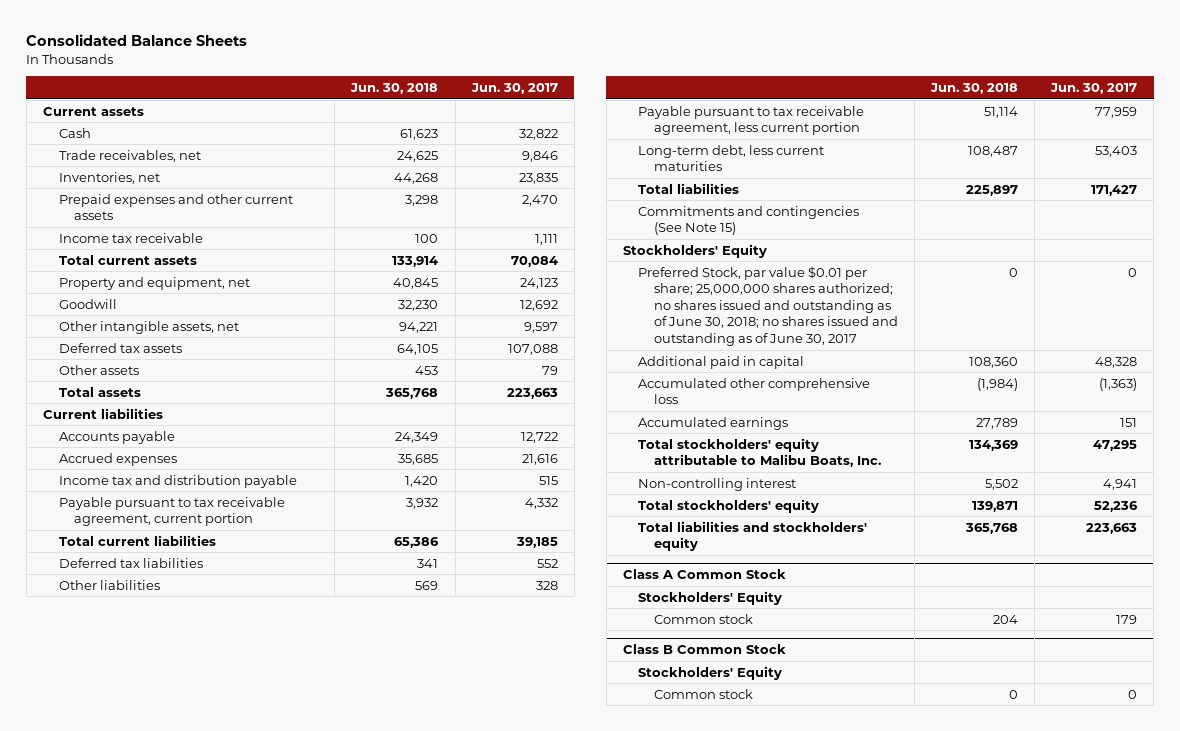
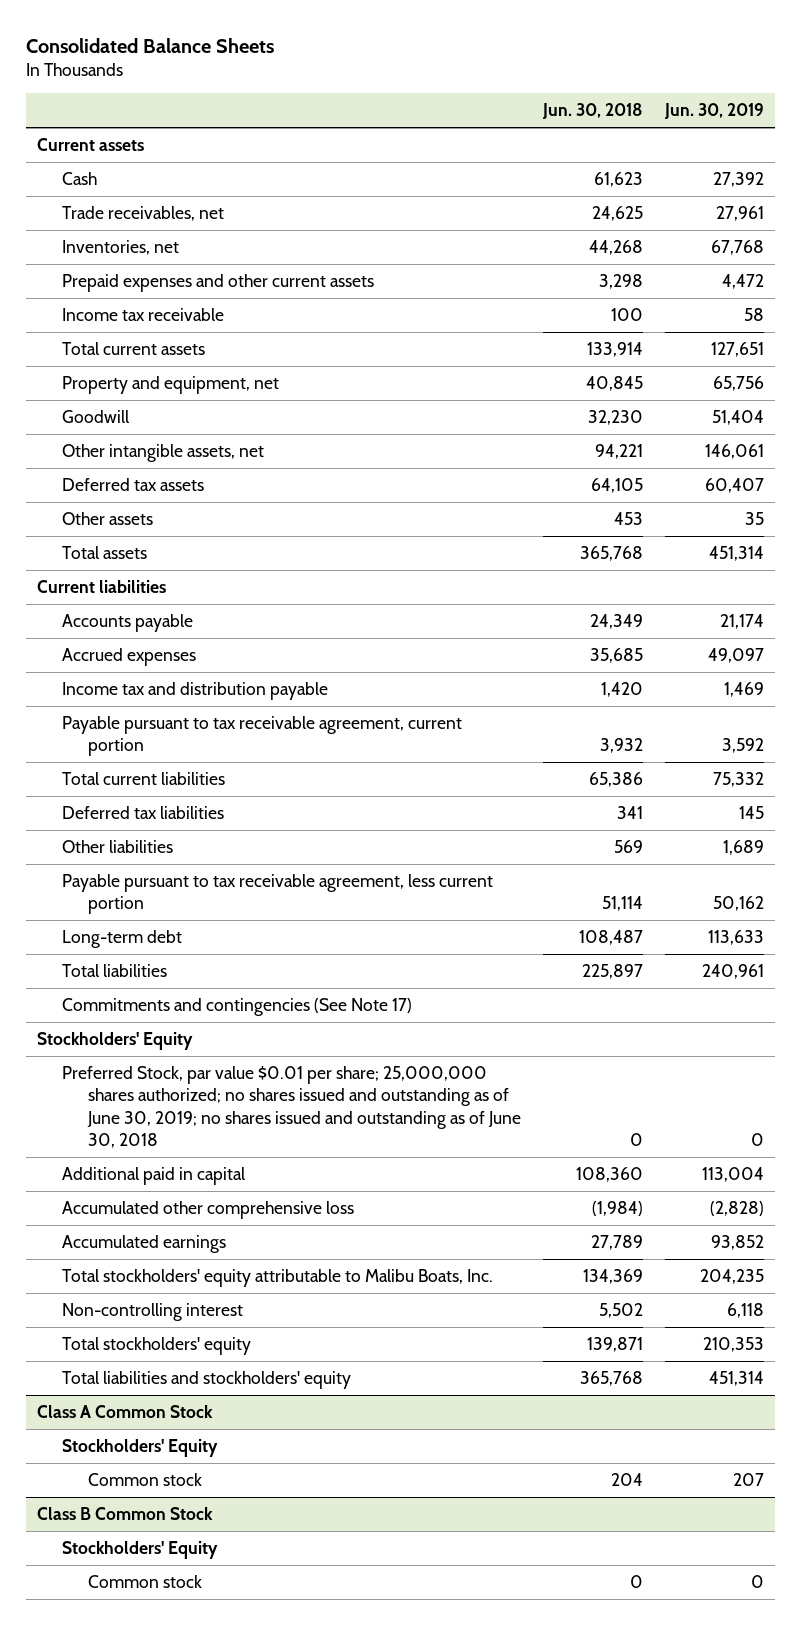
- | Jun. 30, 2018 | Jun. 30, 2017
+ | Jun. 30, 2018 | Jun. 30, 2019
- Long-term debt, less current maturities | 108,487 | 53,403
+ Long-term debt | 108,487 | 113,633
- Commitments and contingencies (See Note 15)
+ Commitments and contingencies (See Note 17)
- Preferred Stock, par value $0.01 per share; 25,000,000 shares authorized; no shares issued and outstanding as of June 30, 2018; no shares issued and outstanding as of June 30, 2017 | 0 | 0
+ Preferred Stock, par value $0.01 per share; 25,000,000 shares authorized; no shares issued and outstanding as of June 30, 2019; no shares issued and outstanding as of June 30, 2018 | 0 | 0

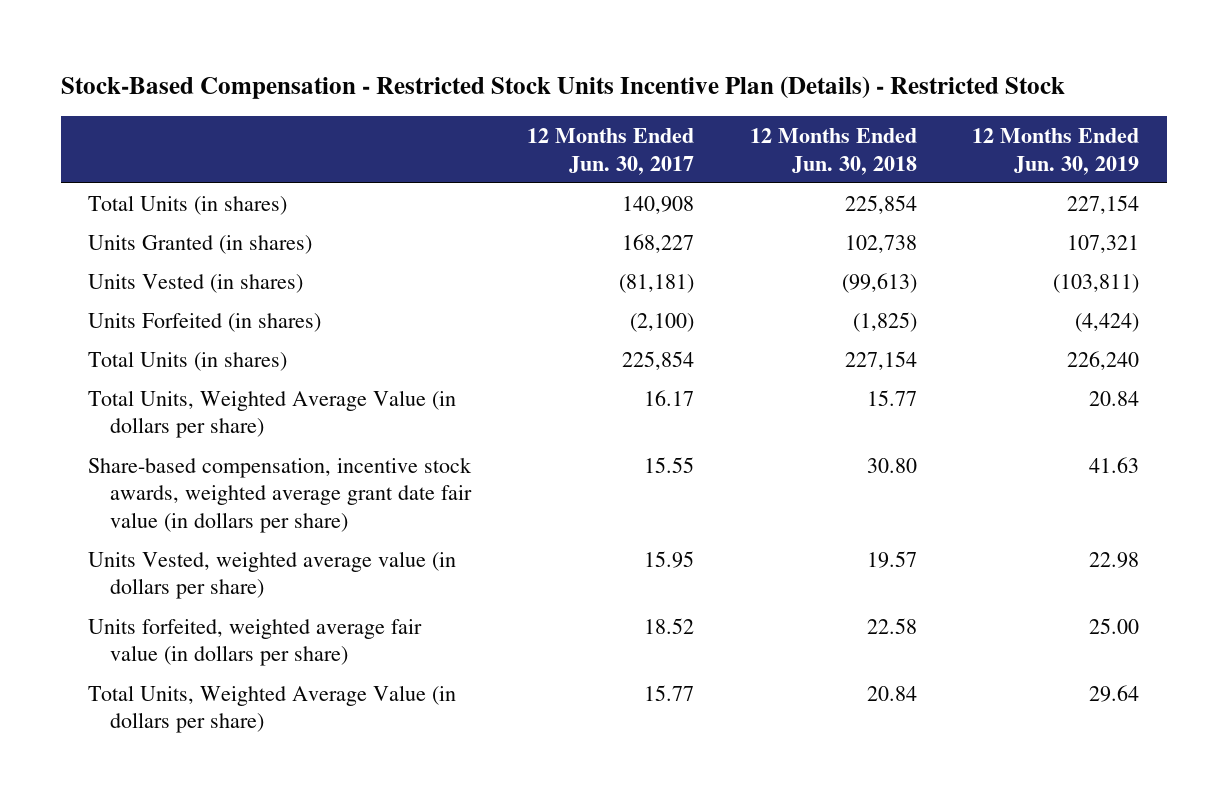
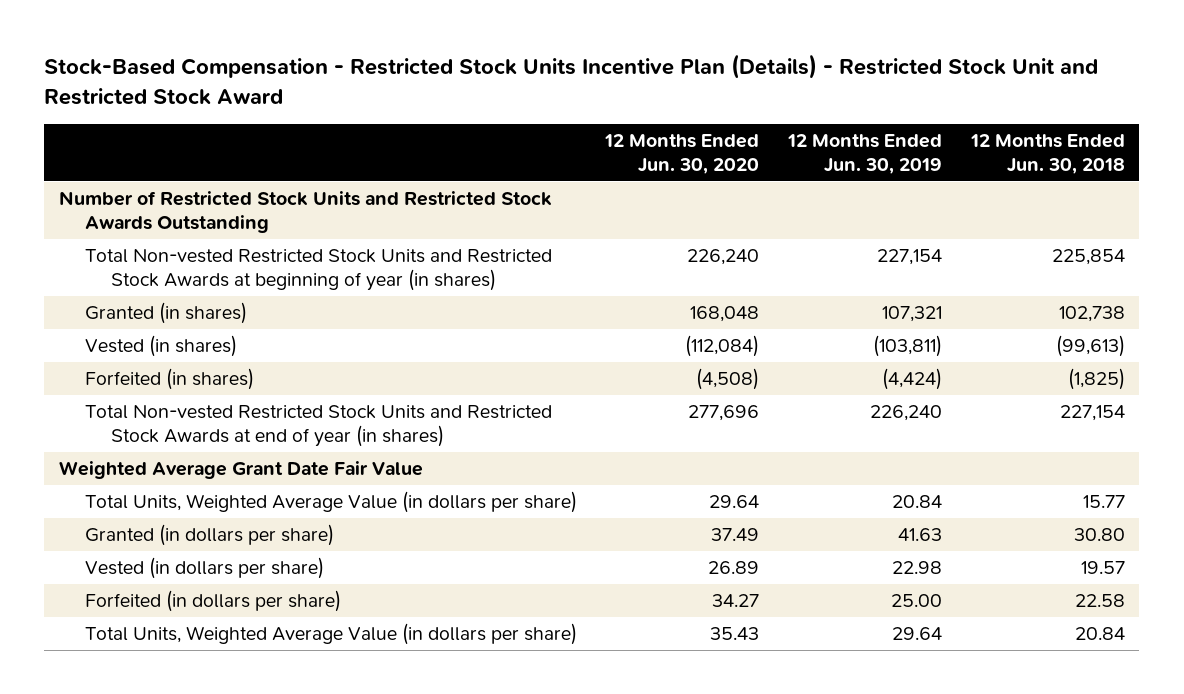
- Stock-Based Compensation - Restricted Stock Units Incentive Plan (Details) - Restricted Stock
+ Stock-Based Compensation - Restricted Stock Units Incentive Plan (Details) - Restricted Stock Unit and Restricted Stock Award
- | 12 Months Ended Jun. 30, 2017 | 12 Months Ended Jun. 30, 2018 | 12 Months Ended Jun. 30, 2019
+ | 12 Months Ended Jun. 30, 2020 | 12 Months Ended Jun. 30, 2019 | 12 Months Ended Jun. 30, 2018
- Total Units (in shares) | 140,908 | 225,854 | 227,154
- Units Granted (in shares) | 168,227 | 102,738 | 107,321
- Units Vested (in shares) | (81,181) | (99,613) | (103,811)
- Units Forfeited (in shares) | (2,100) | (1,825) | (4,424)
- Total Units (in shares) | 225,854 | 227,154 | 226,240
+ Number of Restricted Stock Units and Restricted Stock Awards Outstanding
+ Total Non-vested Restricted Stock Units and Restricted Stock Awards at beginning of year (in shares) | 226,240 | 227,154 | 225,854
+ Granted (in shares) | 168,048 | 107,321 | 102,738
+ Vested (in shares) | (112,084) | (103,811) | (99,613)
+ Forfeited (in shares) | (4,508) | (4,424) | (1,825)
+ Total Non-vested Restricted Stock Units and Restricted Stock Awards at end of year (in shares) | 277,696 | 226,240 | 227,154
+ Weighted Average Grant Date Fair Value
- Share-based compensation, incentive stock awards, weighted average grant date fair value (in dollars per share) | 15.55 | 30.80 | 41.63
- Units Vested, weighted average value (in dollars per share) | 15.95 | 19.57 | 22.98
- Units forfeited, weighted average fair value (in dollars per share) | 18.52 | 22.58 | 25.00
+ Granted (in dollars per share) | 37.49 | 41.63 | 30.80
+ Vested (in dollars per share) | 26.89 | 22.98 | 19.57
+ Forfeited (in dollars per share) | 34.27 | 25.00 | 22.58

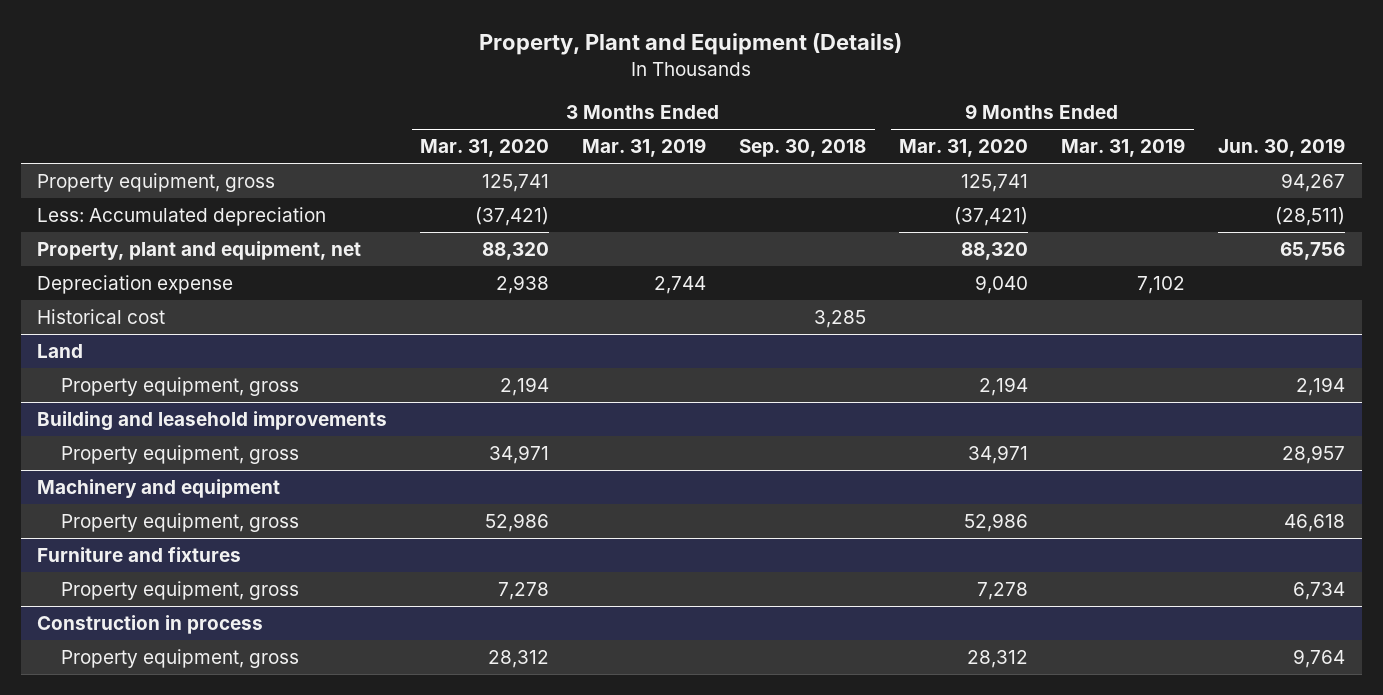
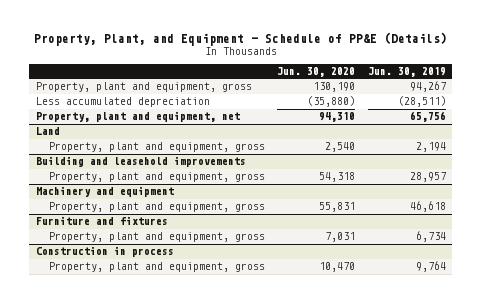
- Property, Plant and Equipment (Details)
+ Property, Plant, and Equipment - Schedule of PP&E (Details)
- | 3 Months Ended Mar. 31, 2020 | 3 Months Ended Mar. 31, 2019 | 3 Months Ended Sep. 30, 2018 | 9 Months Ended Mar. 31, 2020 | 9 Months Ended Mar. 31, 2019 | Jun. 30, 2019
+ | Jun. 30, 2020 | Jun. 30, 2019
- Property equipment, gross | 125,741 | | | 125,741 | | 94,267
- Less: Accumulated depreciation | (37,421) | | | (37,421) | | (28,511)
+ Property, plant and equipment, gross | 130,190 | 94,267
+ Less accumulated depreciation | (35,880) | (28,511)
- Depreciation expense | 2,938 | 2,744 | | 9,040 | 7,102 |
- Historical cost | | | 3,285 | | |
@ Land
- Property equipment, gross | 2,194 | | | 2,194 | | 2,194
+ Property, plant and equipment, gross | 2,540 | 2,194
@ Building and leasehold improvements
- Property equipment, gross | 34,971 | | | 34,971 | | 28,957
+ Property, plant and equipment, gross | 54,318 | 28,957
@ Machinery and equipment
- Property equipment, gross | 52,986 | | | 52,986 | | 46,618
+ Property, plant and equipment, gross | 55,831 | 46,618
@ Furniture and fixtures
- Property equipment, gross | 7,278 | | | 7,278 | | 6,734
+ Property, plant and equipment, gross | 7,031 | 6,734
@ Construction in process
- Property equipment, gross | 28,312 | | | 28,312 | | 9,764
+ Property, plant and equipment, gross | 10,470 | 9,764

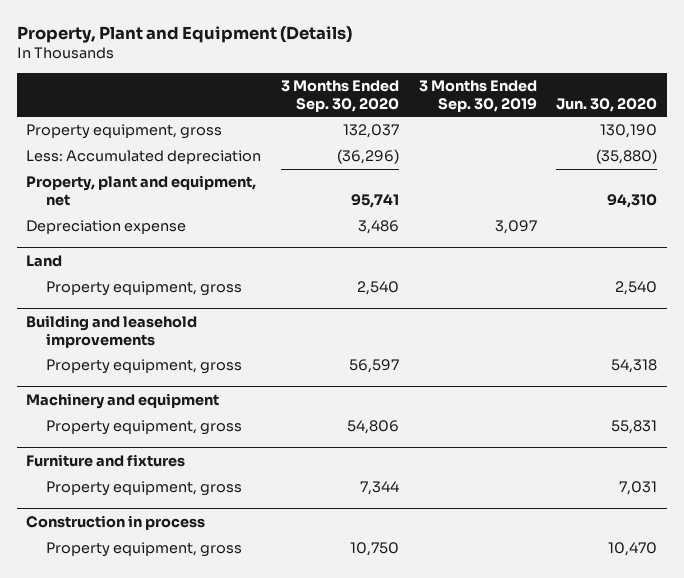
- Property, Plant, and Equipment - Schedule of PP&E (Details)
+ Property, Plant and Equipment (Details)
- | Jun. 30, 2020 | Jun. 30, 2019
+ | 3 Months Ended Sep. 30, 2020 | 3 Months Ended Sep. 30, 2019 | Jun. 30, 2020
- Property, plant and equipment, gross | 130,190 | 94,267
- Less accumulated depreciation | (35,880) | (28,511)
+ Property equipment, gross | 132,037 | | 130,190
+ Less: Accumulated depreciation | (36,296) | | (35,880)
+ Depreciation expense | 3,486 | 3,097 |
@ Land
- Property, plant and equipment, gross | 2,540 | 2,194
+ Property equipment, gross | 2,540 | | 2,540
@ Building and leasehold improvements
- Property, plant and equipment, gross | 54,318 | 28,957
+ Property equipment, gross | 56,597 | | 54,318
@ Machinery and equipment
- Property, plant and equipment, gross | 55,831 | 46,618
+ Property equipment, gross | 54,806 | | 55,831
@ Furniture and fixtures
- Property, plant and equipment, gross | 7,031 | 6,734
+ Property equipment, gross | 7,344 | | 7,031
@ Construction in process
- Property, plant and equipment, gross | 10,470 | 9,764
+ Property equipment, gross | 10,750 | | 10,470

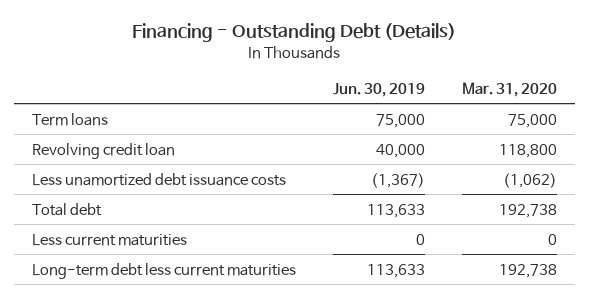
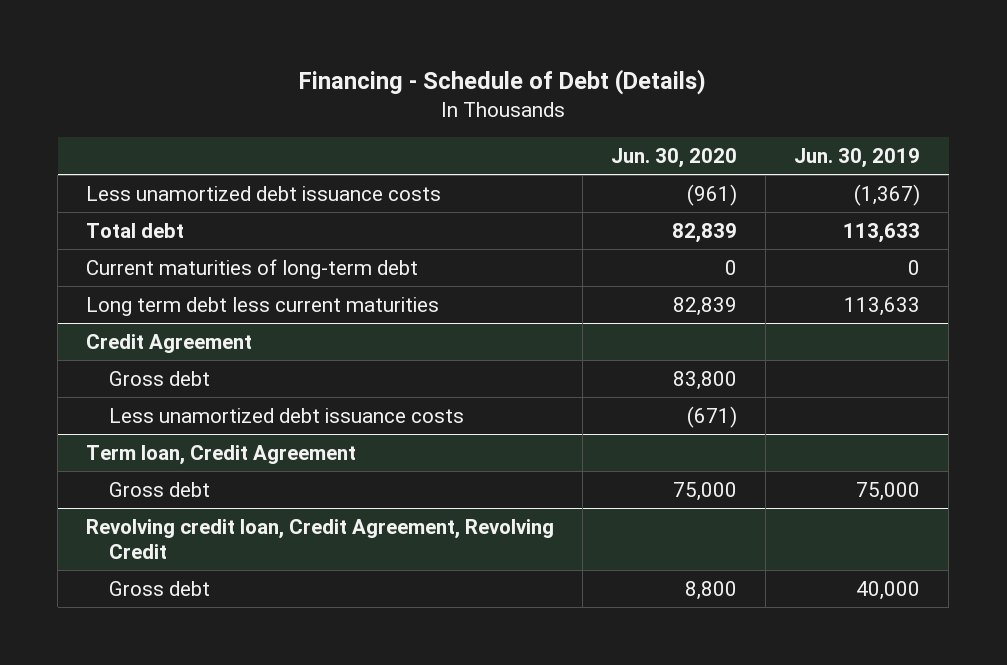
- Financing - Outstanding Debt (Details)
+ Financing - Schedule of Debt (Details)
- | Jun. 30, 2019 | Mar. 31, 2020
+ | Jun. 30, 2020 | Jun. 30, 2019
- Term loans | 75,000 | 75,000
- Revolving credit loan | 40,000 | 118,800
- Less current maturities | 0 | 0
- Long-term debt less current maturities | 113,633 | 192,738
+ Current maturities of long-term debt | 0 | 0
+ Long term debt less current maturities | 82,839 | 113,633
+ Credit Agreement
+ Gross debt | 83,800 |
+ Less unamortized debt issuance costs | (671) |
+ Term loan, Credit Agreement
+ Gross debt | 75,000 | 75,000
+ Revolving credit loan, Credit Agreement, Revolving Credit
+ Gross debt | 8,800 | 40,000

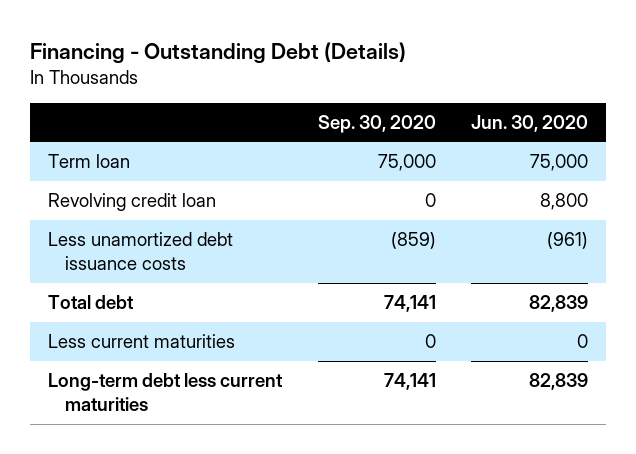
- Financing - Schedule of Debt (Details)
+ Financing - Outstanding Debt (Details)
- | Jun. 30, 2020 | Jun. 30, 2019
+ | Sep. 30, 2020 | Jun. 30, 2020
+ Term loan | 75,000 | 75,000
+ Revolving credit loan | 0 | 8,800
- Current maturities of long-term debt | 0 | 0
- Long term debt less current maturities | 82,839 | 113,633
- Credit Agreement
- Gross debt | 83,800 |
- Less unamortized debt issuance costs | (671) |
- Term loan, Credit Agreement
- Gross debt | 75,000 | 75,000
- Revolving credit loan, Credit Agreement, Revolving Credit
- Gross debt | 8,800 | 40,000
+ Less current maturities | 0 | 0
+ Long-term debt less current maturities | 74,141 | 82,839

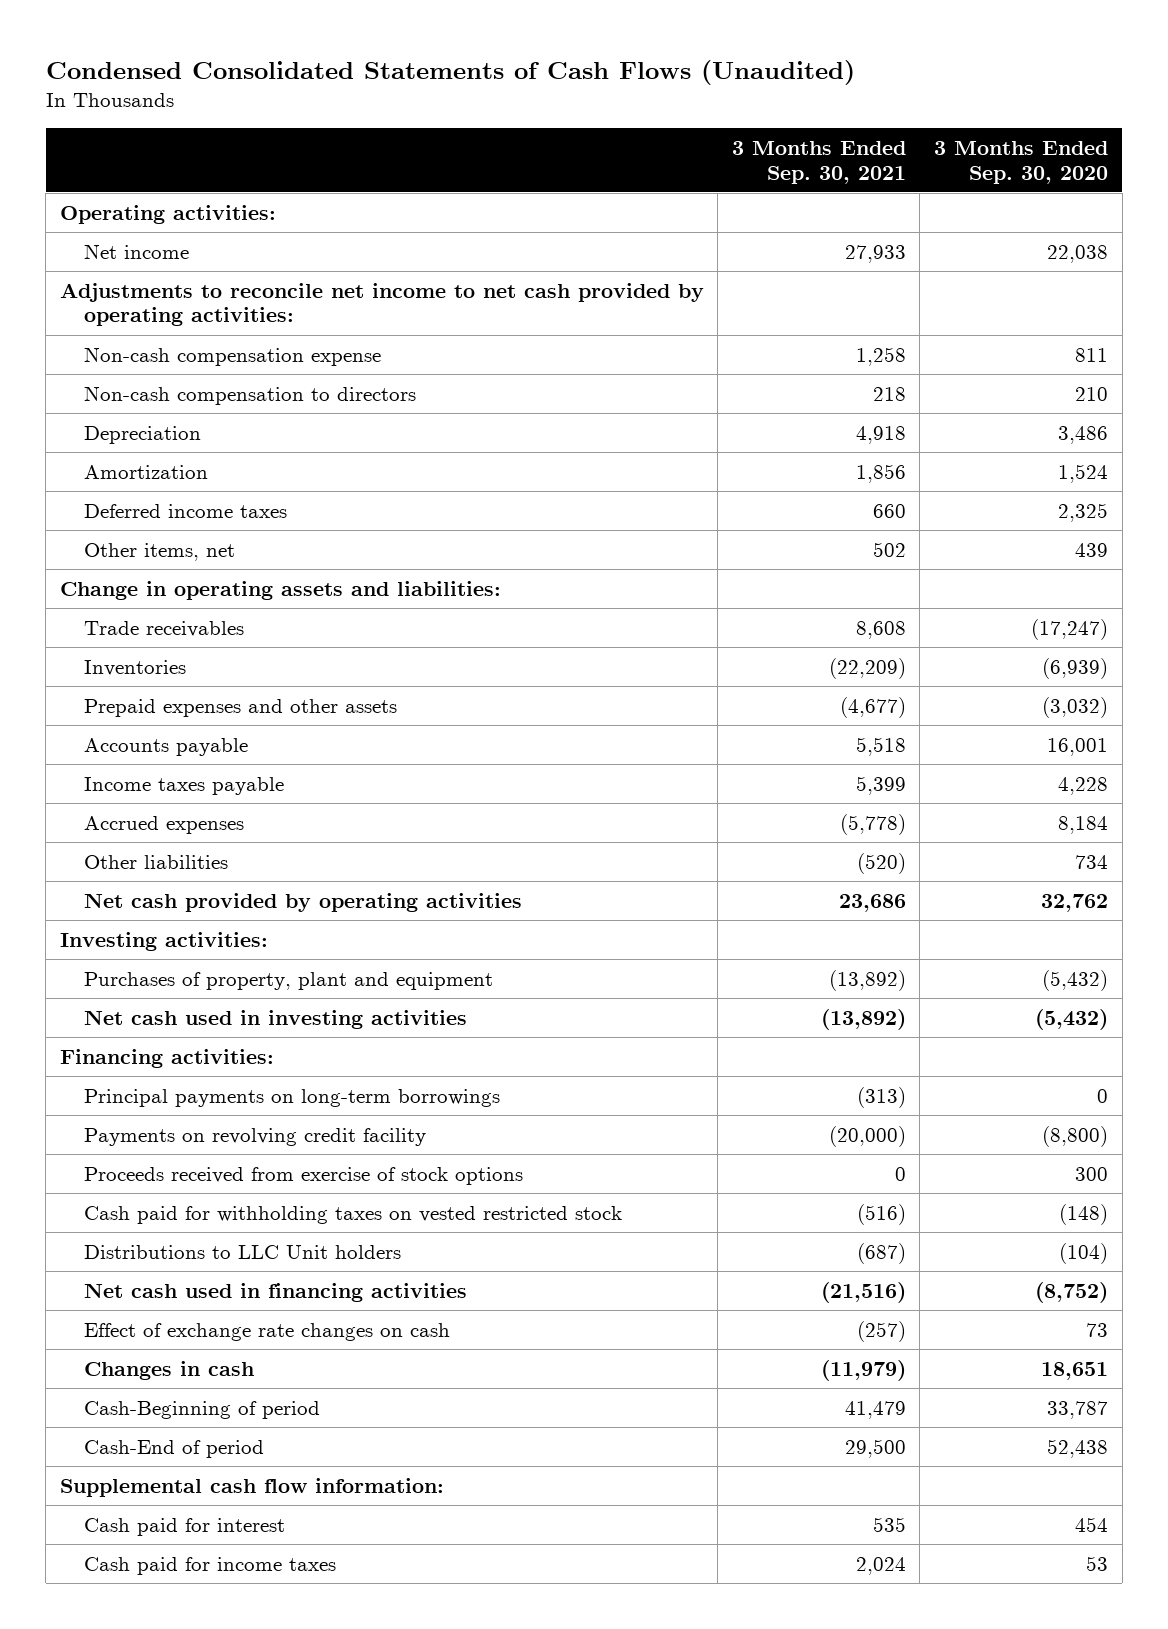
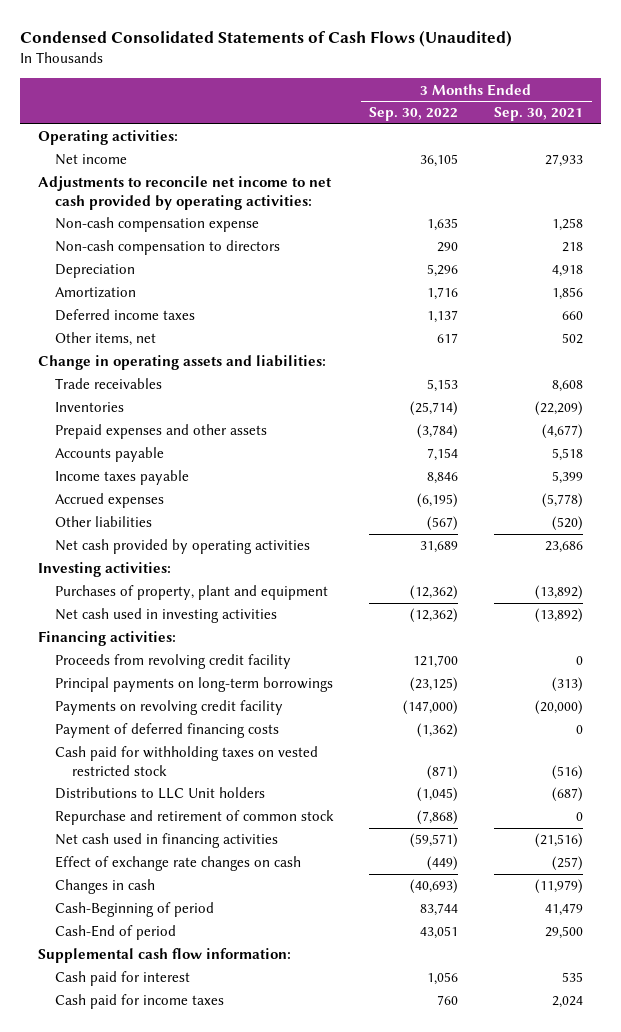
- | 3 Months Ended Sep. 30, 2021 | 3 Months Ended Sep. 30, 2020
+ | 3 Months Ended Sep. 30, 2022 | 3 Months Ended Sep. 30, 2021
+ Proceeds from revolving credit facility | 121,700 | 0
- Proceeds received from exercise of stock options | 0 | 300
+ Payment of deferred financing costs | (1,362) | 0
+ Repurchase and retirement of common stock | (7,868) | 0

